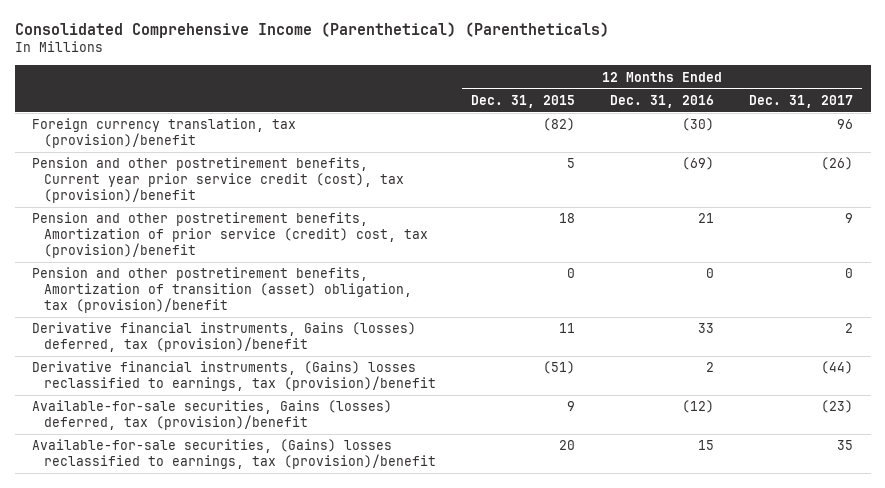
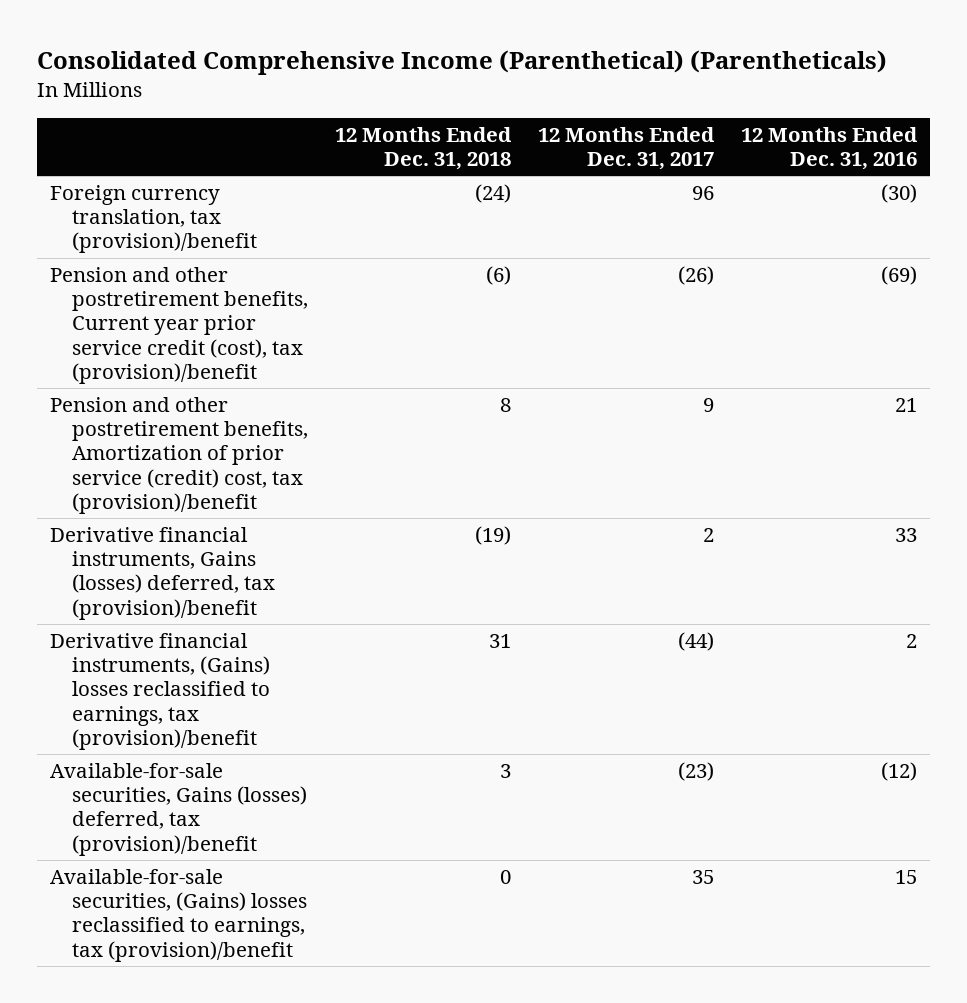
- | 12 Months Ended Dec. 31, 2015 | 12 Months Ended Dec. 31, 2016 | 12 Months Ended Dec. 31, 2017
+ | 12 Months Ended Dec. 31, 2018 | 12 Months Ended Dec. 31, 2017 | 12 Months Ended Dec. 31, 2016
- Pension and other postretirement benefits, Amortization of transition (asset) obligation, tax (provision)/benefit | 0 | 0 | 0

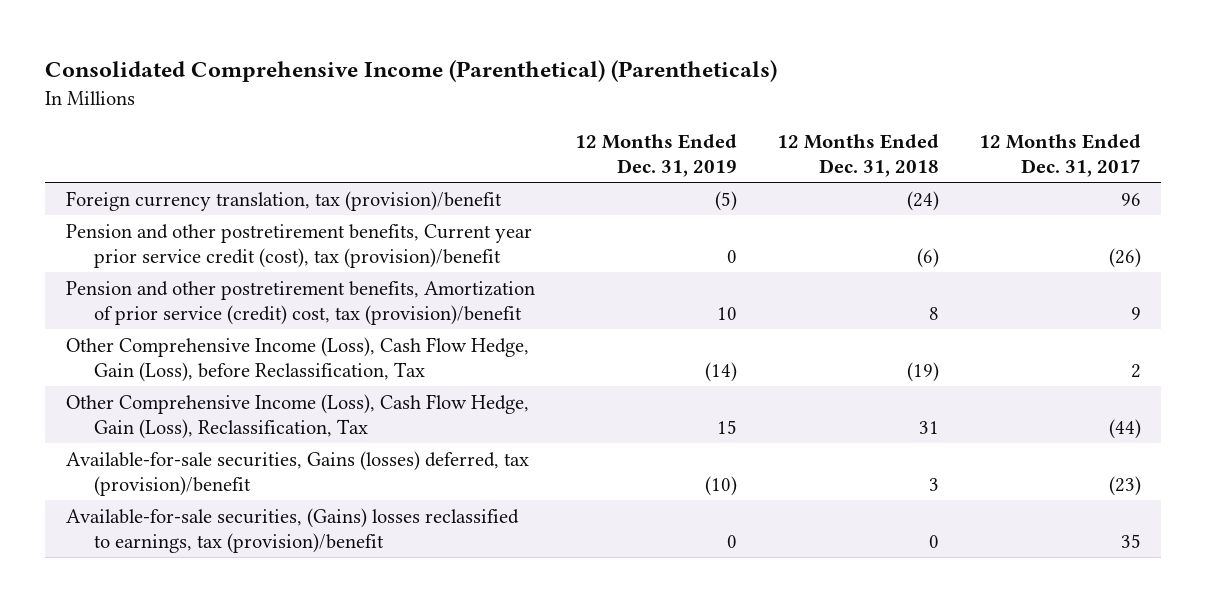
- | 12 Months Ended Dec. 31, 2018 | 12 Months Ended Dec. 31, 2017 | 12 Months Ended Dec. 31, 2016
+ | 12 Months Ended Dec. 31, 2019 | 12 Months Ended Dec. 31, 2018 | 12 Months Ended Dec. 31, 2017
- Derivative financial instruments, Gains (losses) deferred, tax (provision)/benefit | (19) | 2 | 33
- Derivative financial instruments, (Gains) losses reclassified to earnings, tax (provision)/benefit | 31 | (44) | 2
+ Other Comprehensive Income (Loss), Cash Flow Hedge, Gain (Loss), before Reclassification, Tax | (14) | (19) | 2
+ Other Comprehensive Income (Loss), Cash Flow Hedge, Gain (Loss), Reclassification, Tax | 15 | 31 | (44)

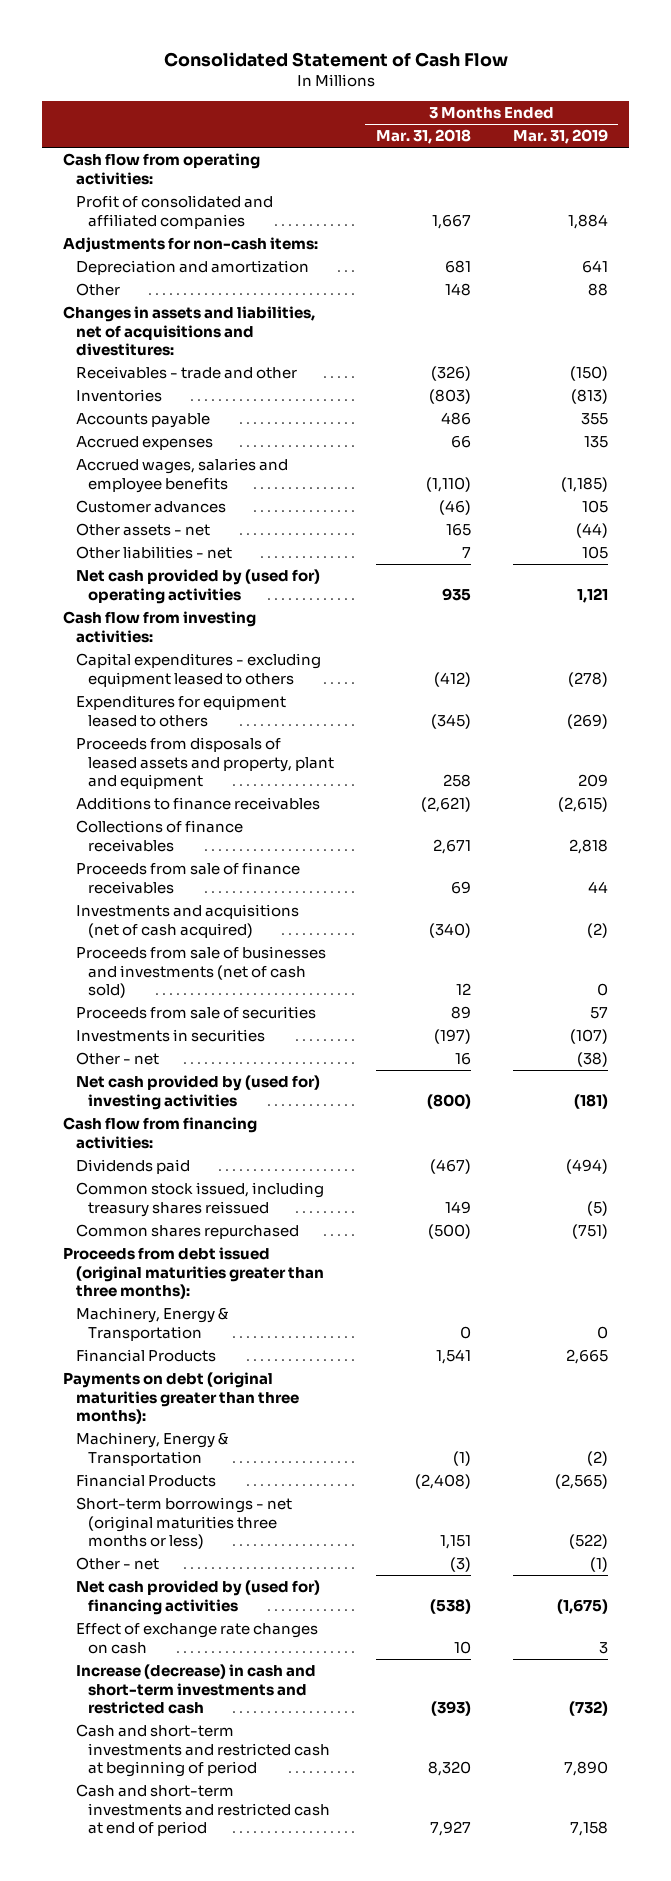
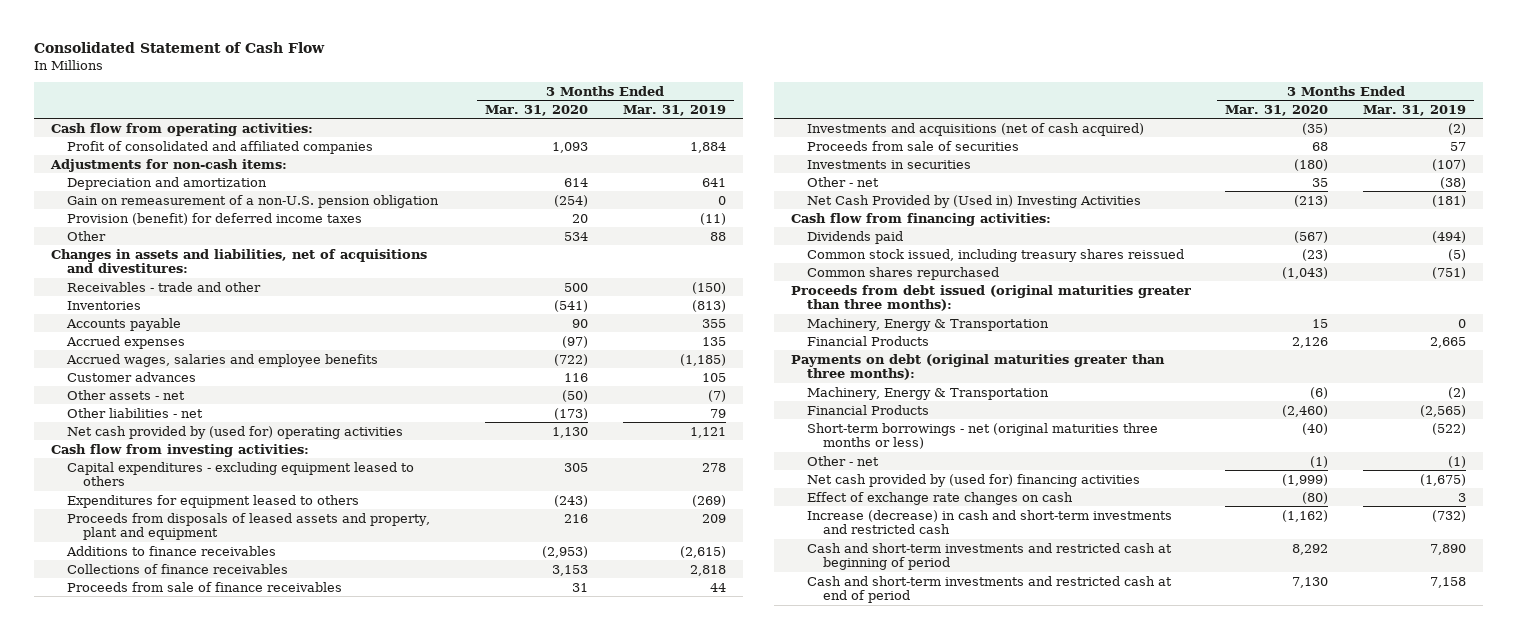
- | 3 Months Ended Mar. 31, 2018 | 3 Months Ended Mar. 31, 2019
+ | 3 Months Ended Mar. 31, 2020 | 3 Months Ended Mar. 31, 2019
+ Gain on remeasurement of a non-U.S. pension obligation | (254) | 0
+ Provision (benefit) for deferred income taxes | 20 | (11)
- Other assets - net | 165 | (44)
- Other liabilities - net | 7 | 105
+ Other assets - net | (50) | (7)
+ Other liabilities - net | (173) | 79
- Capital expenditures - excluding equipment leased to others | (412) | (278)
+ Capital expenditures - excluding equipment leased to others | 305 | 278
- Proceeds from sale of businesses and investments (net of cash sold) | 12 | 0
- Net cash provided by (used for) investing activities | (800) | (181)
+ Net Cash Provided by (Used in) Investing Activities | (213) | (181)

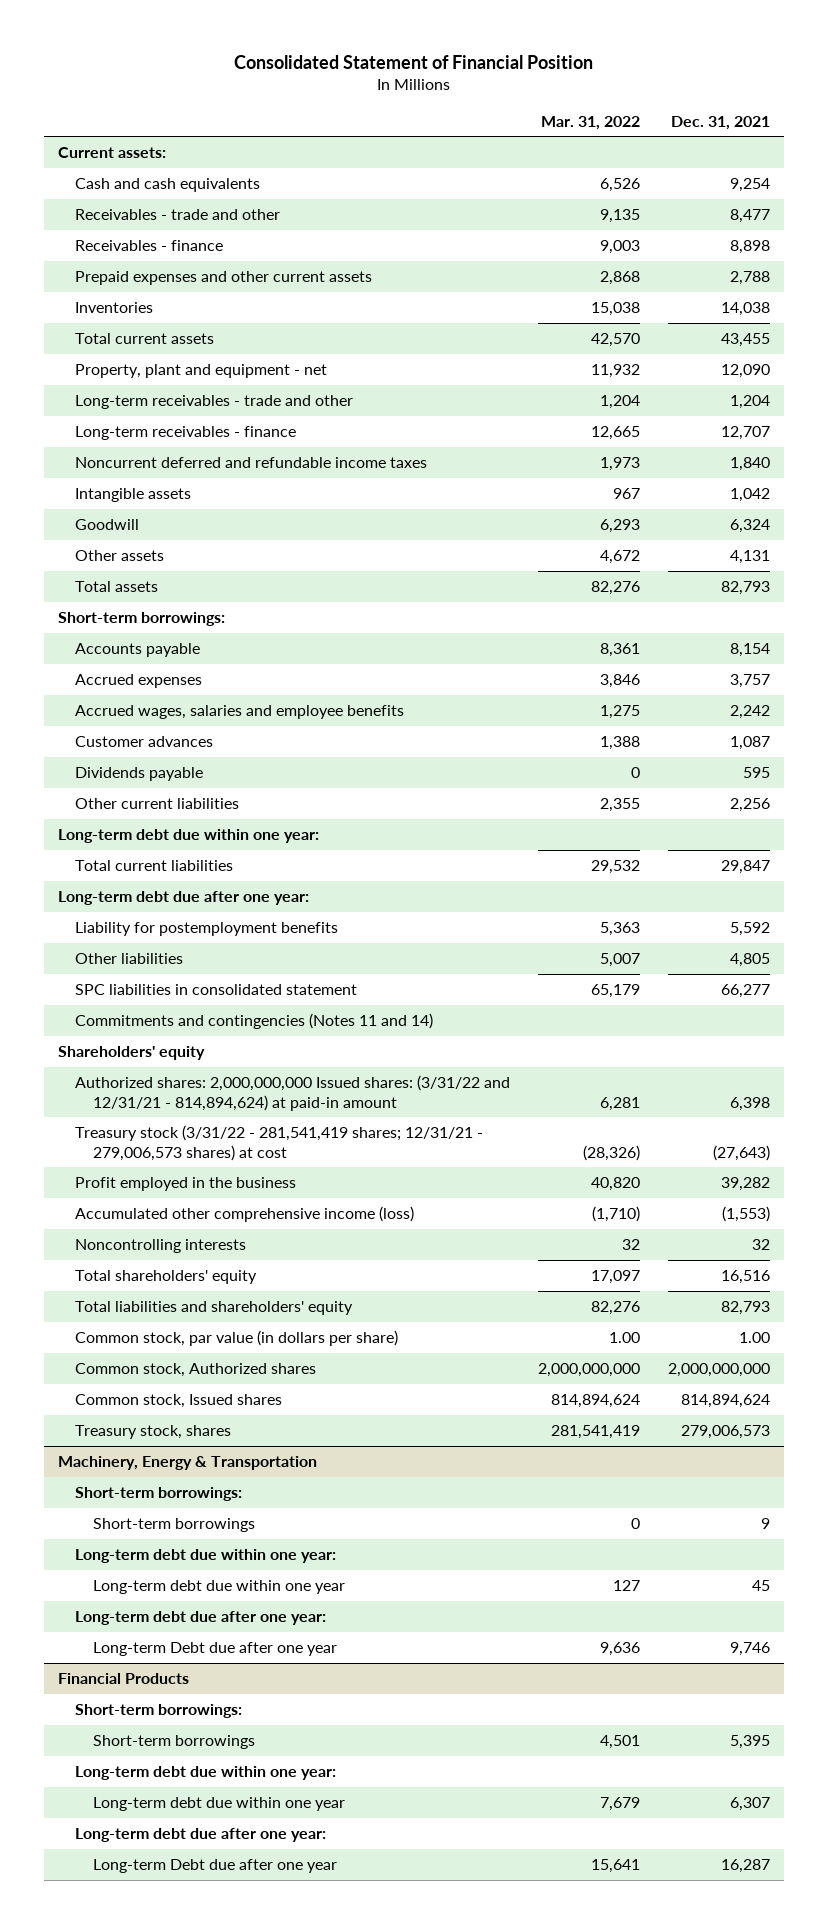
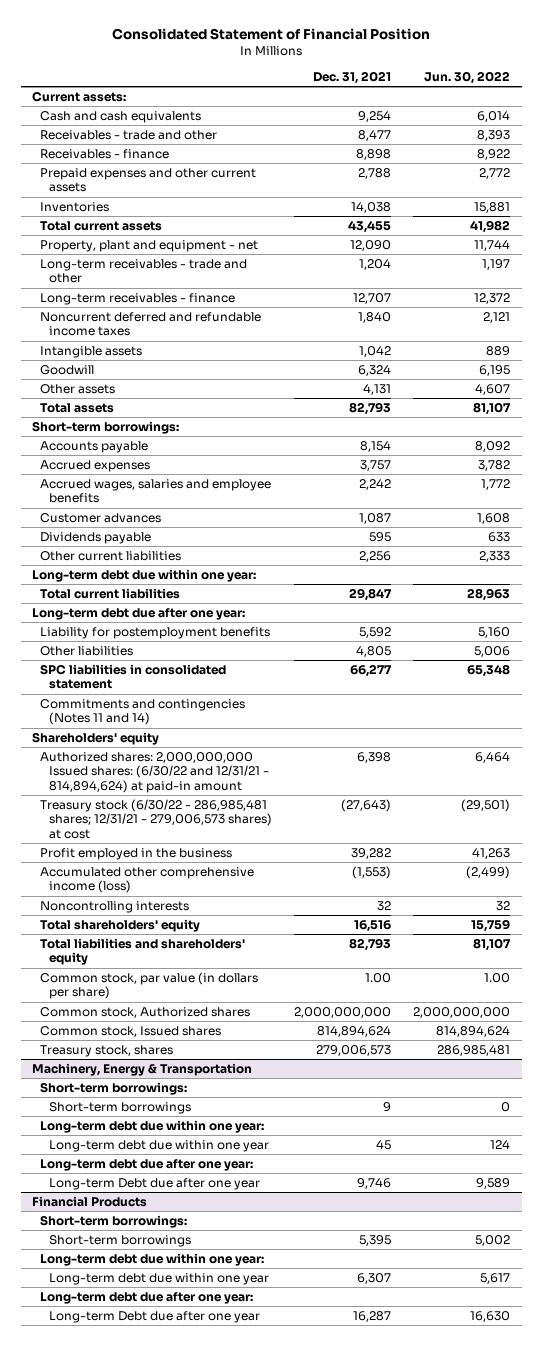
- | Mar. 31, 2022 | Dec. 31, 2021
+ | Dec. 31, 2021 | Jun. 30, 2022
- Authorized shares: 2,000,000,000 Issued shares: (3/31/22 and 12/31/21 - 814,894,624) at paid-in amount | 6,281 | 6,398
- Treasury stock (3/31/22 - 281,541,419 shares; 12/31/21 - 279,006,573 shares) at cost | (28,326) | (27,643)
+ Authorized shares: 2,000,000,000 Issued shares: (6/30/22 and 12/31/21 - 814,894,624) at paid-in amount | 6,398 | 6,464
+ Treasury stock (6/30/22 - 286,985,481 shares; 12/31/21 - 279,006,573 shares) at cost | (27,643) | (29,501)

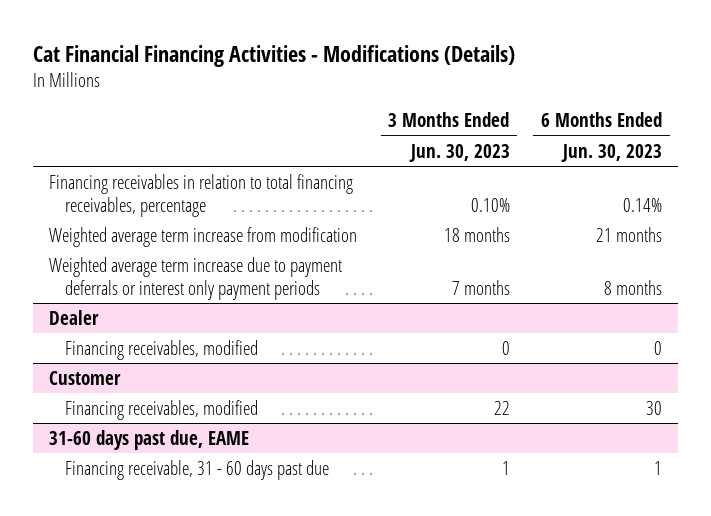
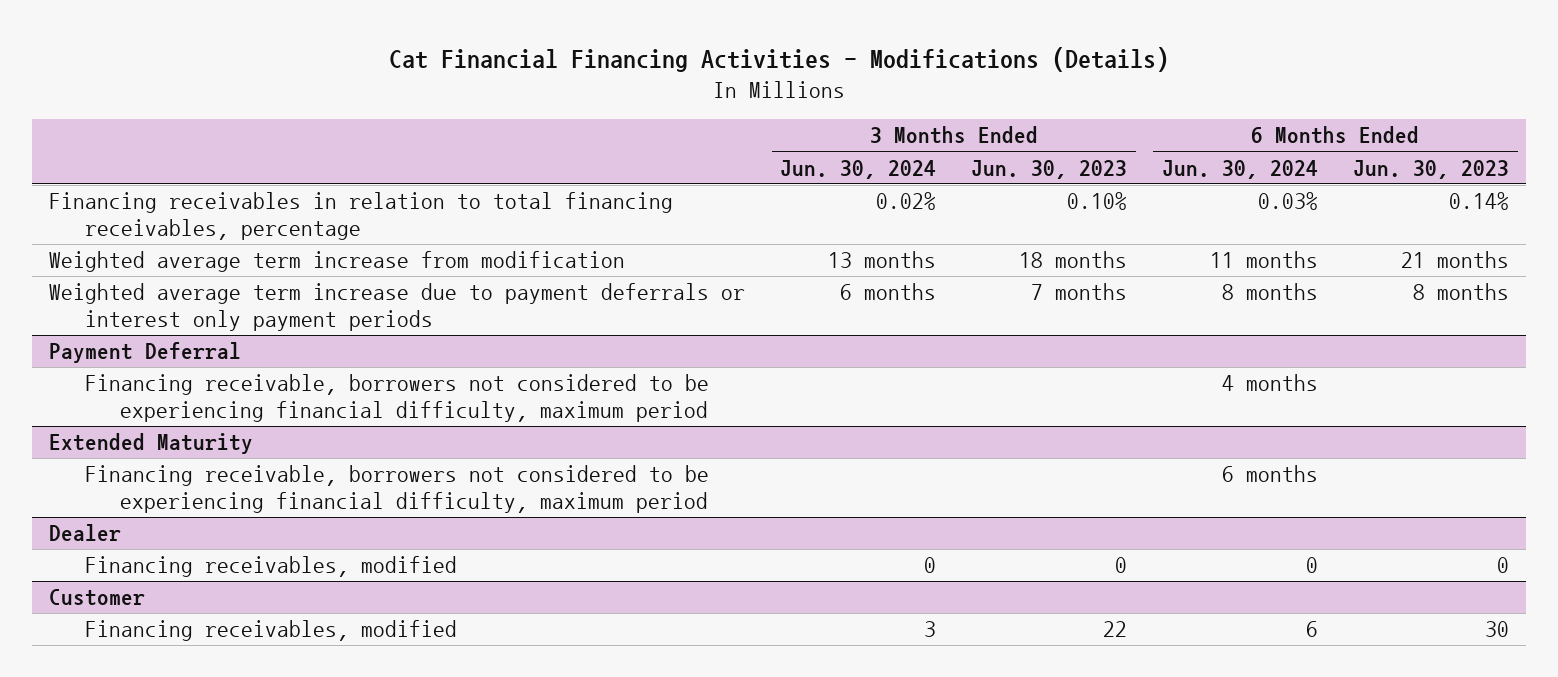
- | 3 Months Ended Jun. 30, 2023 | 6 Months Ended Jun. 30, 2023
+ | 3 Months Ended Jun. 30, 2024 | 3 Months Ended Jun. 30, 2023 | 6 Months Ended Jun. 30, 2024 | 6 Months Ended Jun. 30, 2023
+ Payment Deferral
+ Financing receivable, borrowers not considered to be experiencing financial difficulty, maximum period | | | 4 months |
+ Extended Maturity
+ Financing receivable, borrowers not considered to be experiencing financial difficulty, maximum period | | | 6 months |
- 31-60 days past due, EAME
- Financing receivable, 31 - 60 days past due | 1 | 1

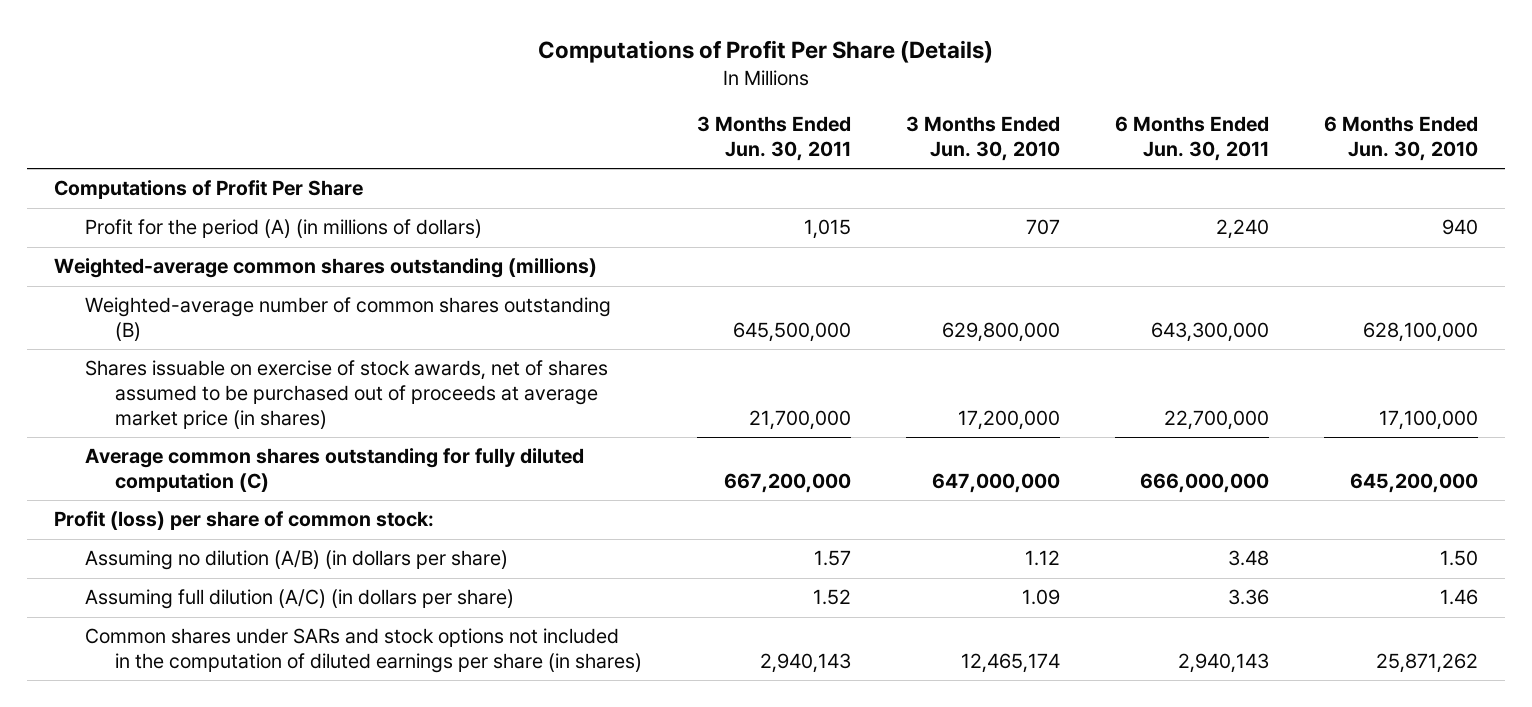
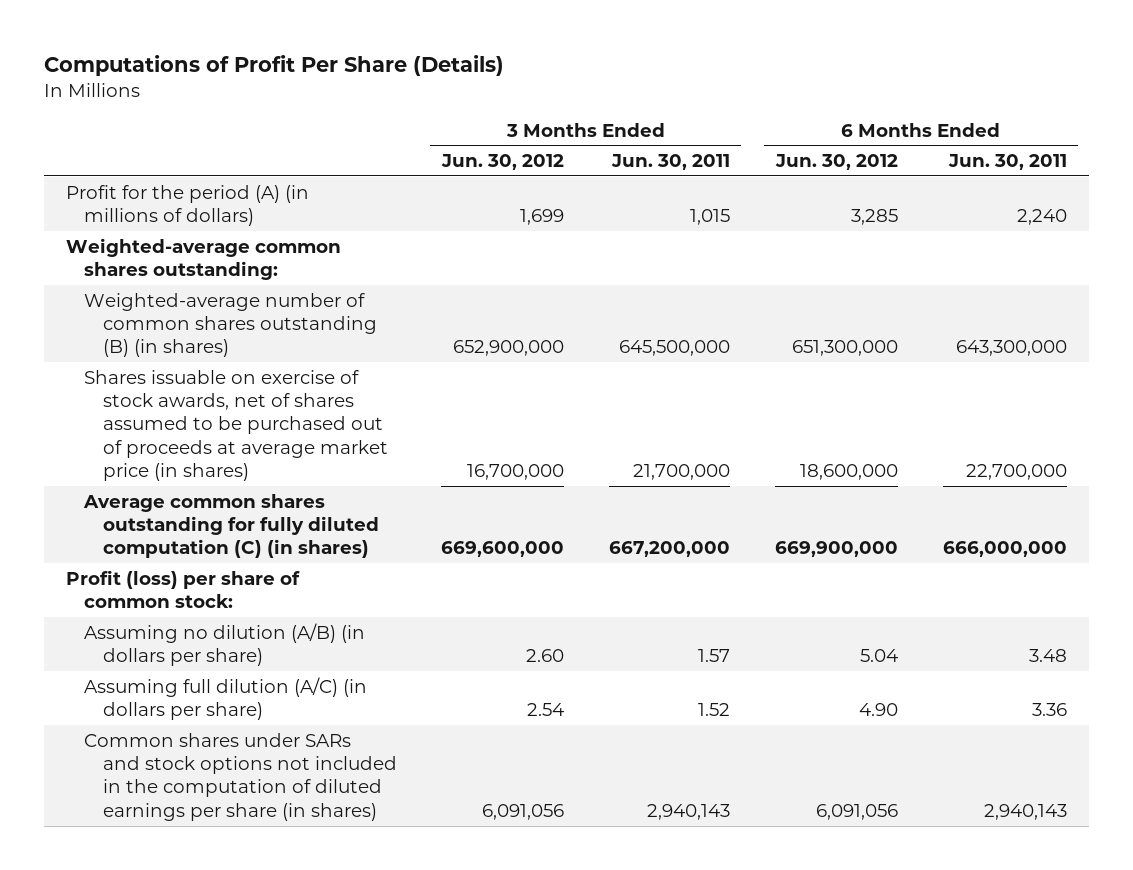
- | 3 Months Ended Jun. 30, 2011 | 3 Months Ended Jun. 30, 2010 | 6 Months Ended Jun. 30, 2011 | 6 Months Ended Jun. 30, 2010
+ | 3 Months Ended Jun. 30, 2012 | 3 Months Ended Jun. 30, 2011 | 6 Months Ended Jun. 30, 2012 | 6 Months Ended Jun. 30, 2011
- Computations of Profit Per Share
- Weighted-average common shares outstanding (millions)
- Weighted-average number of common shares outstanding (B) | 645,500,000 | 629,800,000 | 643,300,000 | 628,100,000
+ Weighted-average common shares outstanding:
+ Weighted-average number of common shares outstanding (B) (in shares) | 652,900,000 | 645,500,000 | 651,300,000 | 643,300,000
- Average common shares outstanding for fully diluted computation (C) | 667,200,000 | 647,000,000 | 666,000,000 | 645,200,000
+ Average common shares outstanding for fully diluted computation (C) (in shares) | 669,600,000 | 667,200,000 | 669,900,000 | 666,000,000

